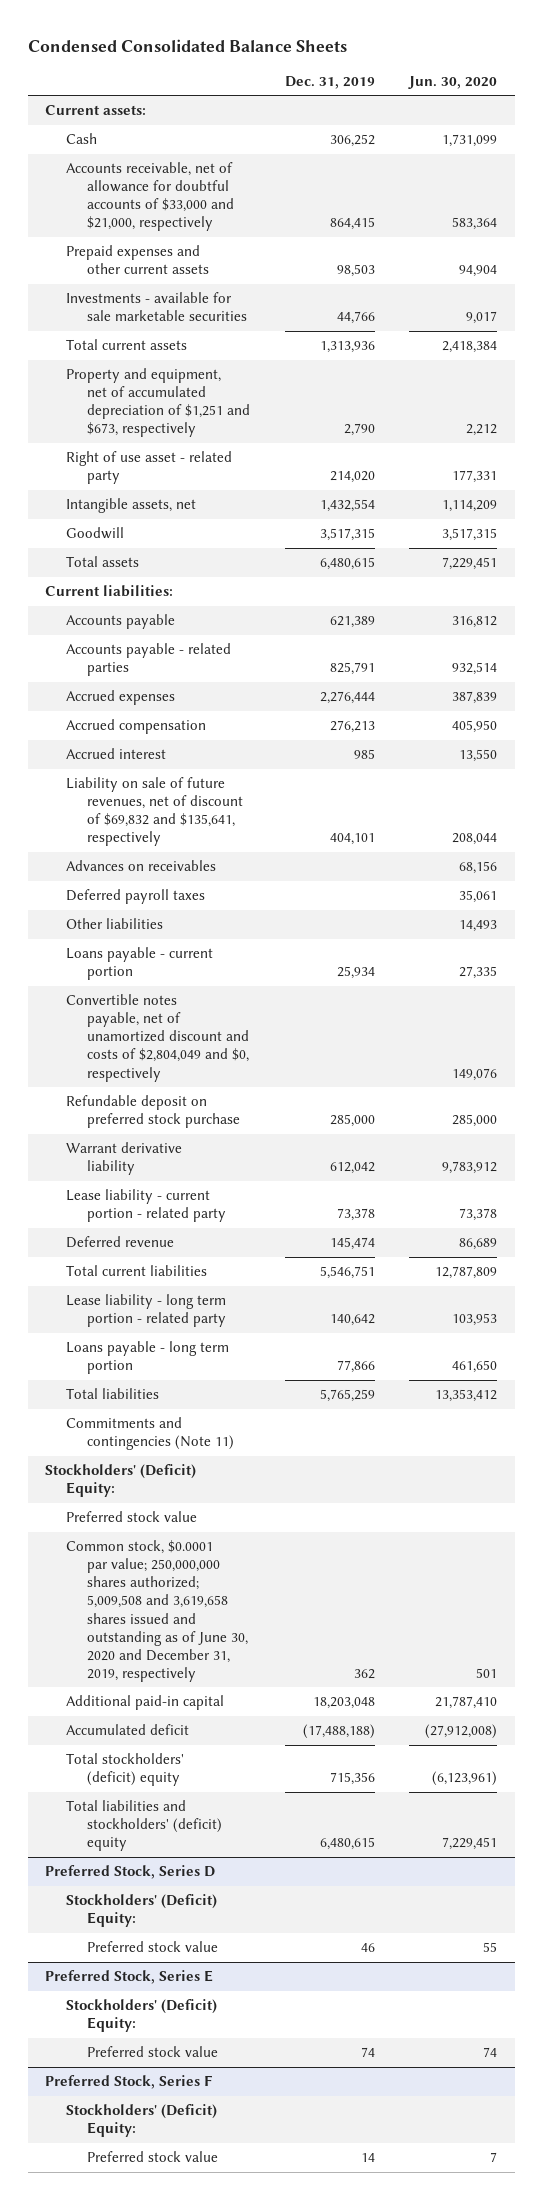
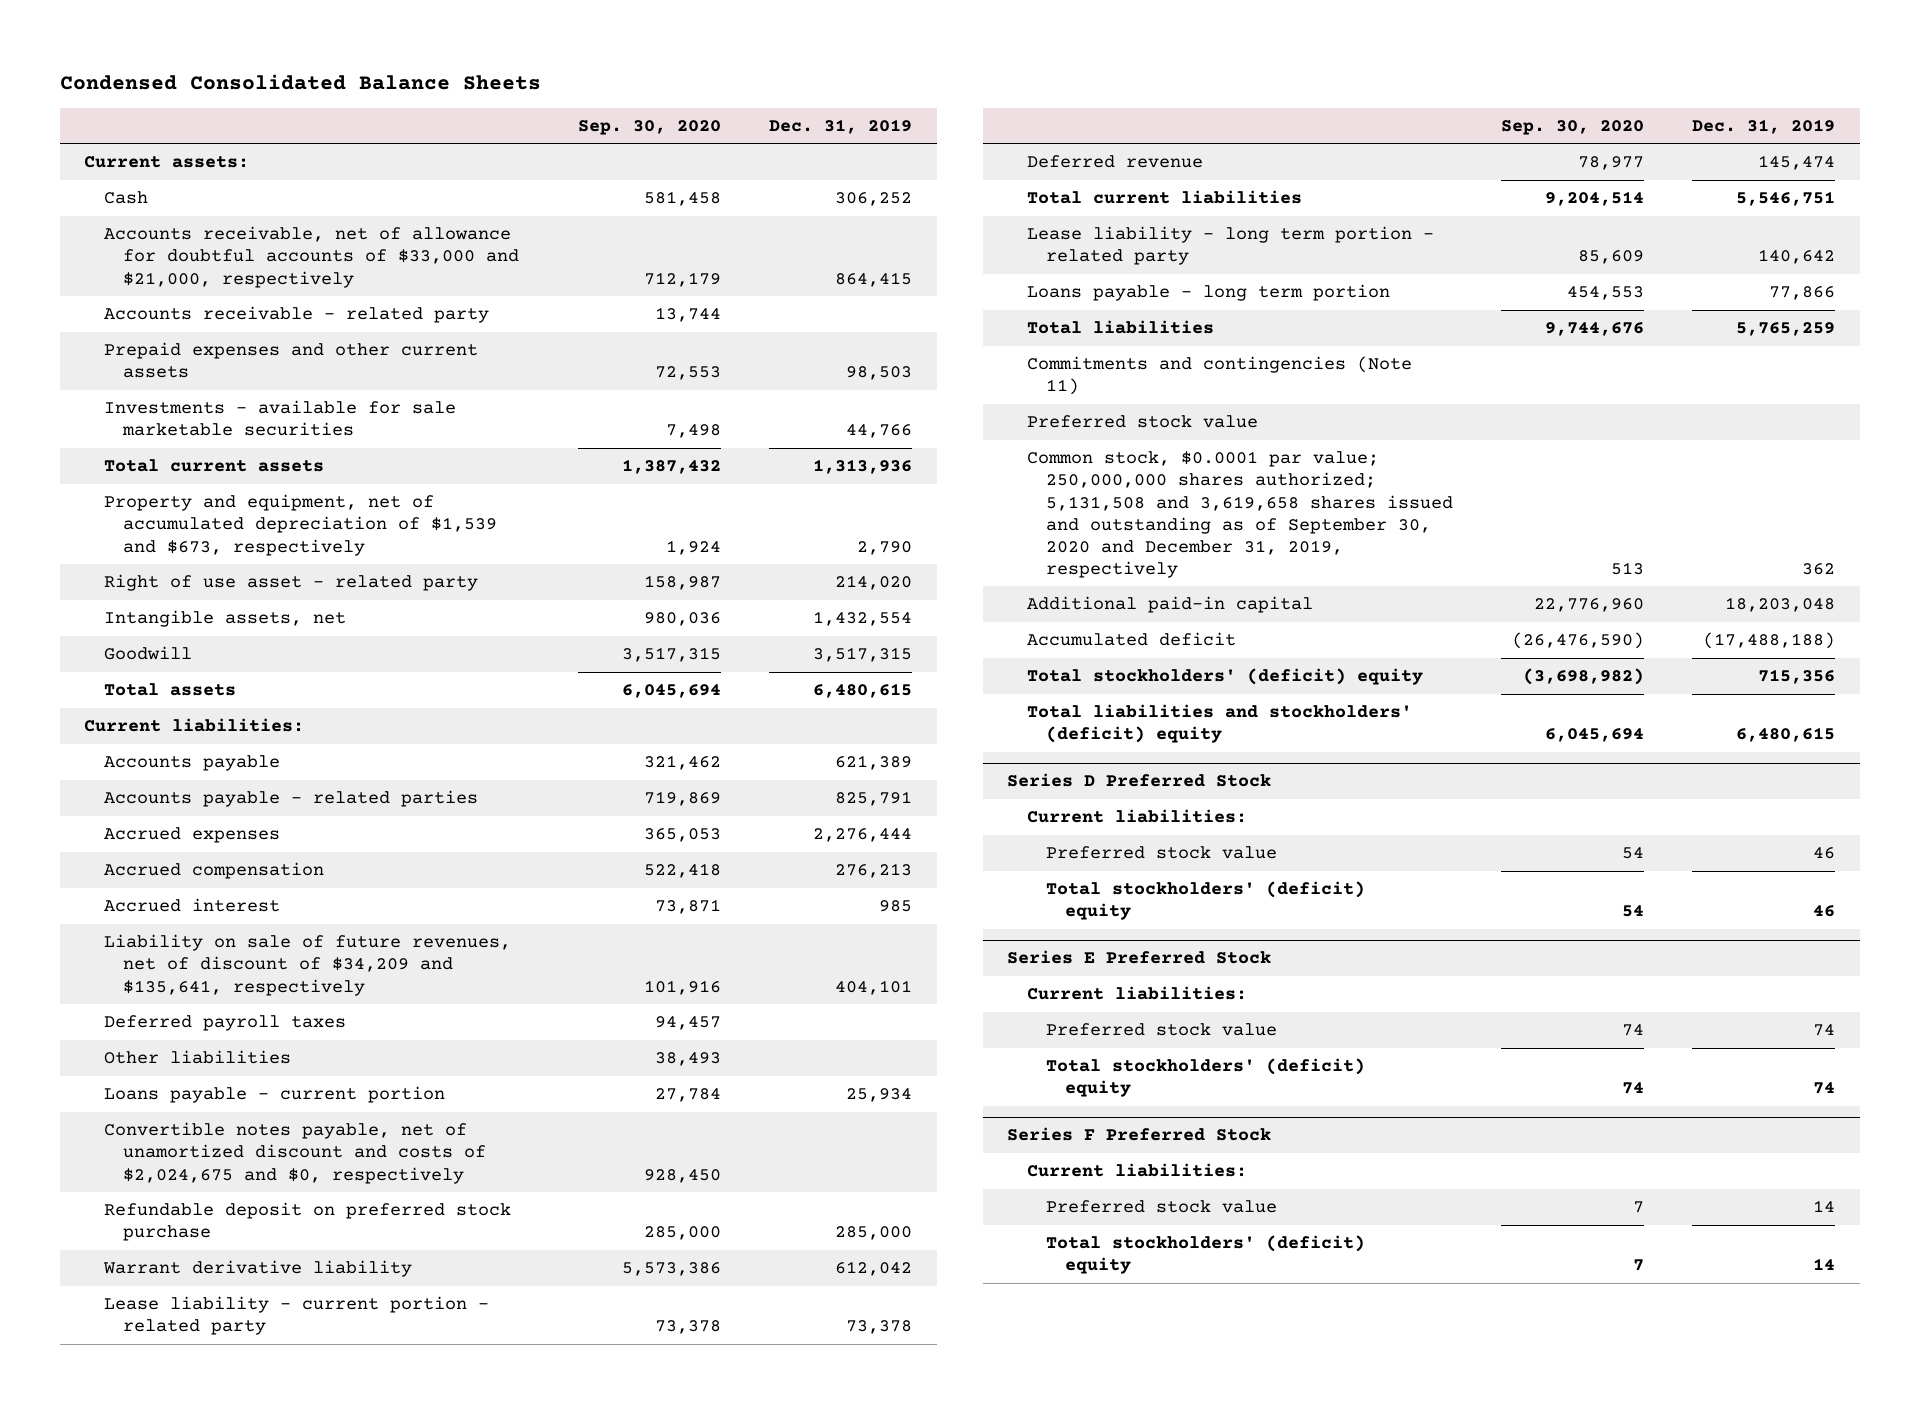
- | Dec. 31, 2019 | Jun. 30, 2020
+ | Sep. 30, 2020 | Dec. 31, 2019
+ Accounts receivable - related party | 13,744 |
- Property and equipment, net of accumulated depreciation of $1,251 and $673, respectively | 2,790 | 2,212
+ Property and equipment, net of accumulated depreciation of $1,539 and $673, respectively | 1,924 | 2,790
- Liability on sale of future revenues, net of discount of $69,832 and $135,641, respectively | 404,101 | 208,044
- Advances on receivables | | 68,156
+ Liability on sale of future revenues, net of discount of $34,209 and $135,641, respectively | 101,916 | 404,101
- Convertible notes payable, net of unamortized discount and costs of $2,804,049 and $0, respectively | | 149,076
+ Convertible notes payable, net of unamortized discount and costs of $2,024,675 and $0, respectively | 928,450 |
- Stockholders' (Deficit) Equity:
- Common stock, $0.0001 par value; 250,000,000 shares authorized; 5,009,508 and 3,619,658 shares issued and outstanding as of June 30, 2020 and December 31, 2019, respectively | 362 | 501
+ Common stock, $0.0001 par value; 250,000,000 shares authorized; 5,131,508 and 3,619,658 shares issued and outstanding as of September 30, 2020 and December 31, 2019, respectively | 513 | 362
- Preferred Stock, Series D
- Stockholders' (Deficit) Equity:
+ Series D Preferred Stock
+ Current liabilities:
- Preferred Stock, Series E
- Stockholders' (Deficit) Equity:
+ Total stockholders' (deficit) equity | 54 | 46
+ Series E Preferred Stock
+ Current liabilities:
- Preferred Stock, Series F
- Stockholders' (Deficit) Equity:
+ Total stockholders' (deficit) equity | 74 | 74
+ Series F Preferred Stock
+ Current liabilities:
+ Total stockholders' (deficit) equity | 7 | 14

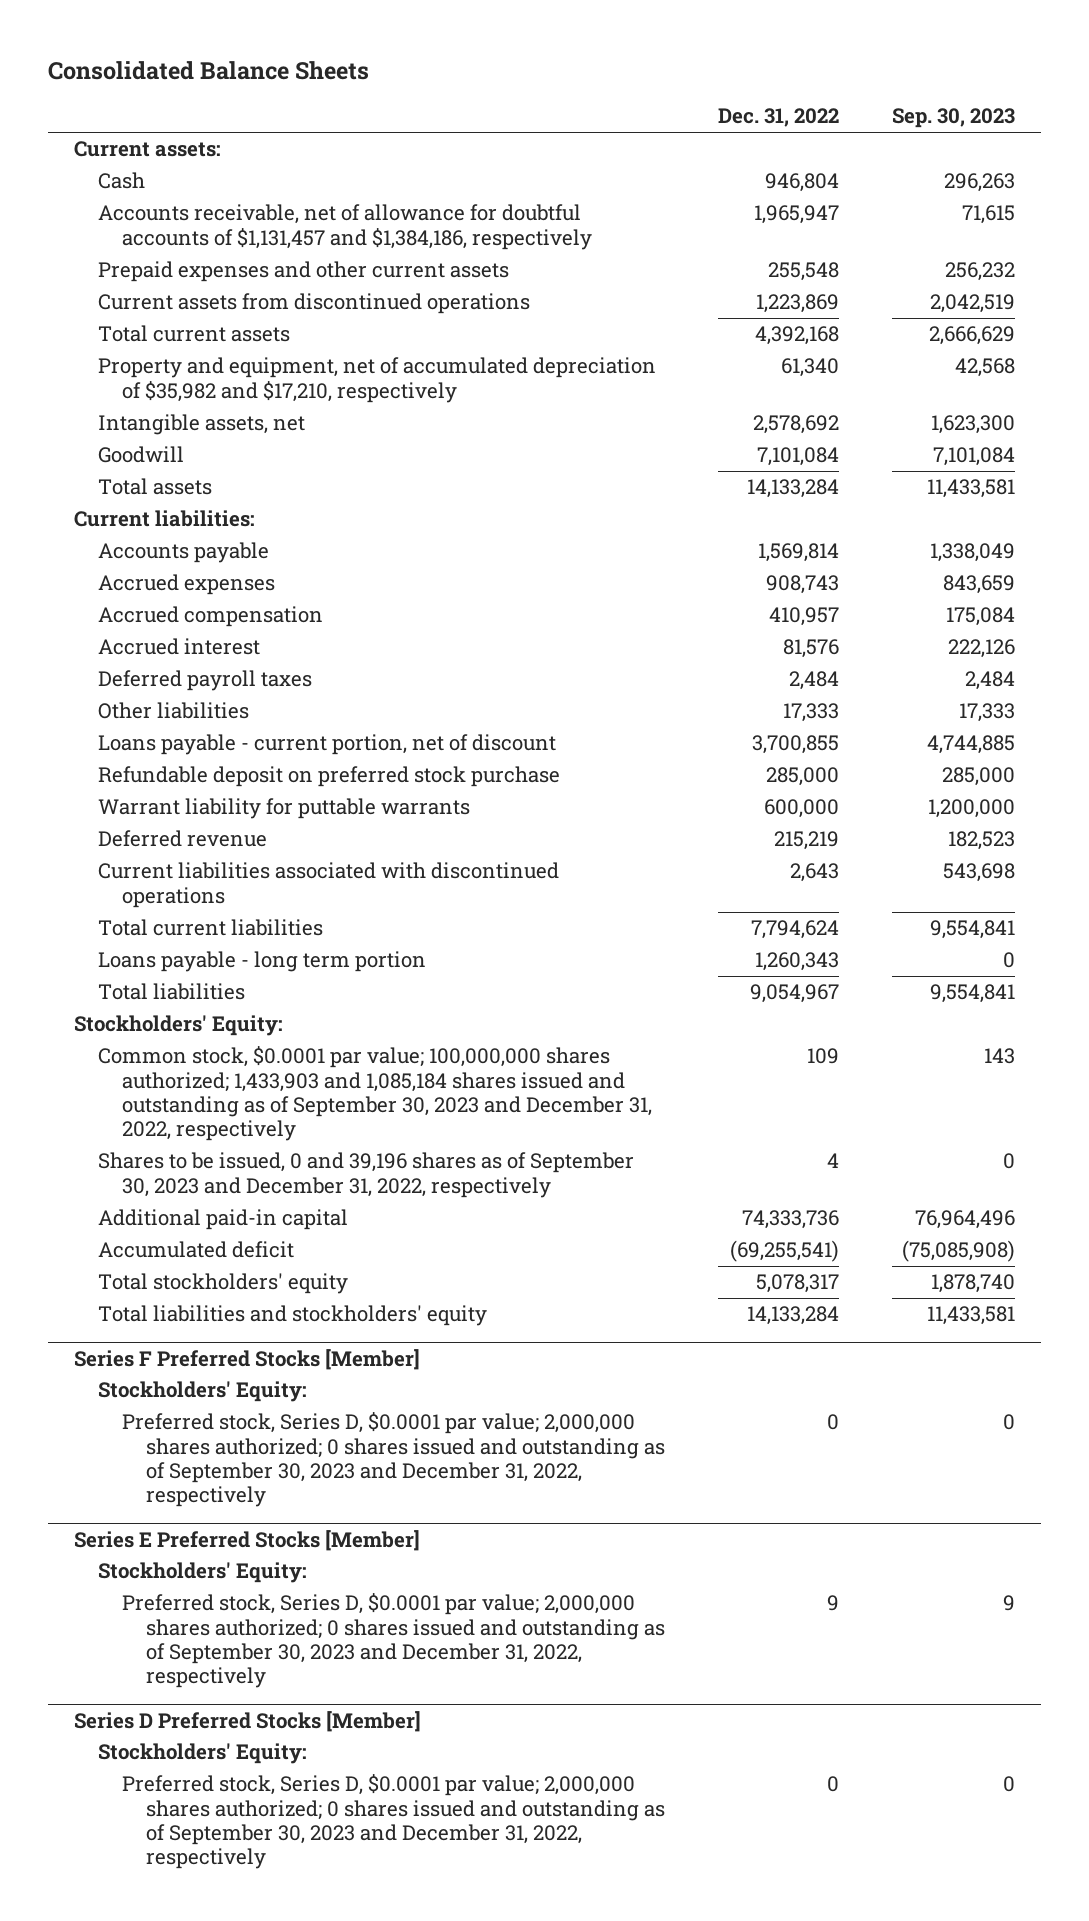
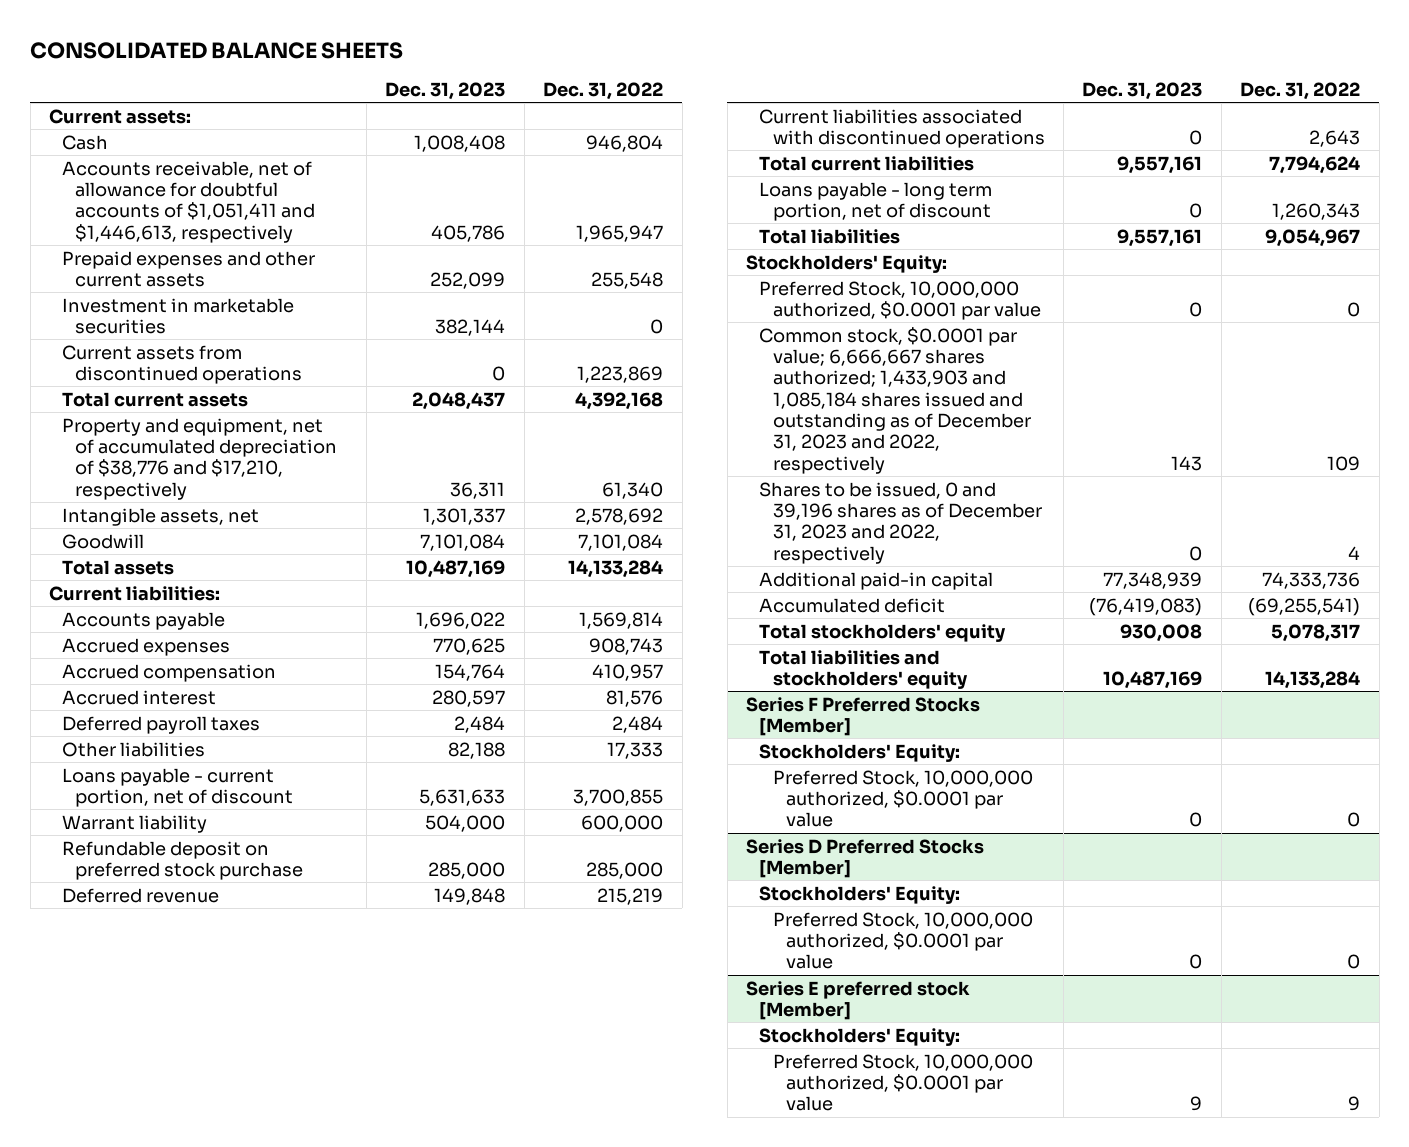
- Consolidated Balance Sheets
+ CONSOLIDATED BALANCE SHEETS
- | Dec. 31, 2022 | Sep. 30, 2023
+ | Dec. 31, 2023 | Dec. 31, 2022
- Accounts receivable, net of allowance for doubtful accounts of $1,131,457 and $1,384,186, respectively | 1,965,947 | 71,615
+ Accounts receivable, net of allowance for doubtful accounts of $1,051,411 and $1,446,613, respectively | 405,786 | 1,965,947
+ Investment in marketable securities | 382,144 | 0
- Property and equipment, net of accumulated depreciation of $35,982 and $17,210, respectively | 61,340 | 42,568
+ Property and equipment, net of accumulated depreciation of $38,776 and $17,210, respectively | 36,311 | 61,340
+ Warrant liability | 504,000 | 600,000
- Warrant liability for puttable warrants | 600,000 | 1,200,000
- Loans payable - long term portion | 1,260,343 | 0
+ Loans payable - long term portion, net of discount | 0 | 1,260,343
- Common stock, $0.0001 par value; 100,000,000 shares authorized; 1,433,903 and 1,085,184 shares issued and outstanding as of September 30, 2023 and December 31, 2022, respectively | 109 | 143
- Shares to be issued, 0 and 39,196 shares as of September 30, 2023 and December 31, 2022, respectively | 4 | 0
+ Preferred Stock, 10,000,000 authorized, $0.0001 par value | 0 | 0
+ Common stock, $0.0001 par value; 6,666,667 shares authorized; 1,433,903 and 1,085,184 shares issued and outstanding as of December 31, 2023 and 2022, respectively | 143 | 109
+ Shares to be issued, 0 and 39,196 shares as of December 31, 2023 and 2022, respectively | 0 | 4
@ Series F Preferred Stocks [Member]
- Preferred stock, Series D, $0.0001 par value; 2,000,000 shares authorized; 0 shares issued and outstanding as of September 30, 2023 and December 31, 2022, respectively | 0 | 0
- Series E Preferred Stocks [Member]
- Stockholders' Equity:
- Preferred stock, Series D, $0.0001 par value; 2,000,000 shares authorized; 0 shares issued and outstanding as of September 30, 2023 and December 31, 2022, respectively | 9 | 9
@ Series F Preferred Stocks [Member]
+ Preferred Stock, 10,000,000 authorized, $0.0001 par value | 0 | 0
@ Series D Preferred Stocks [Member]
- Preferred stock, Series D, $0.0001 par value; 2,000,000 shares authorized; 0 shares issued and outstanding as of September 30, 2023 and December 31, 2022, respectively | 0 | 0
+ Preferred Stock, 10,000,000 authorized, $0.0001 par value | 0 | 0
+ Series E preferred stock [Member]
+ Stockholders' Equity:
+ Preferred Stock, 10,000,000 authorized, $0.0001 par value | 9 | 9

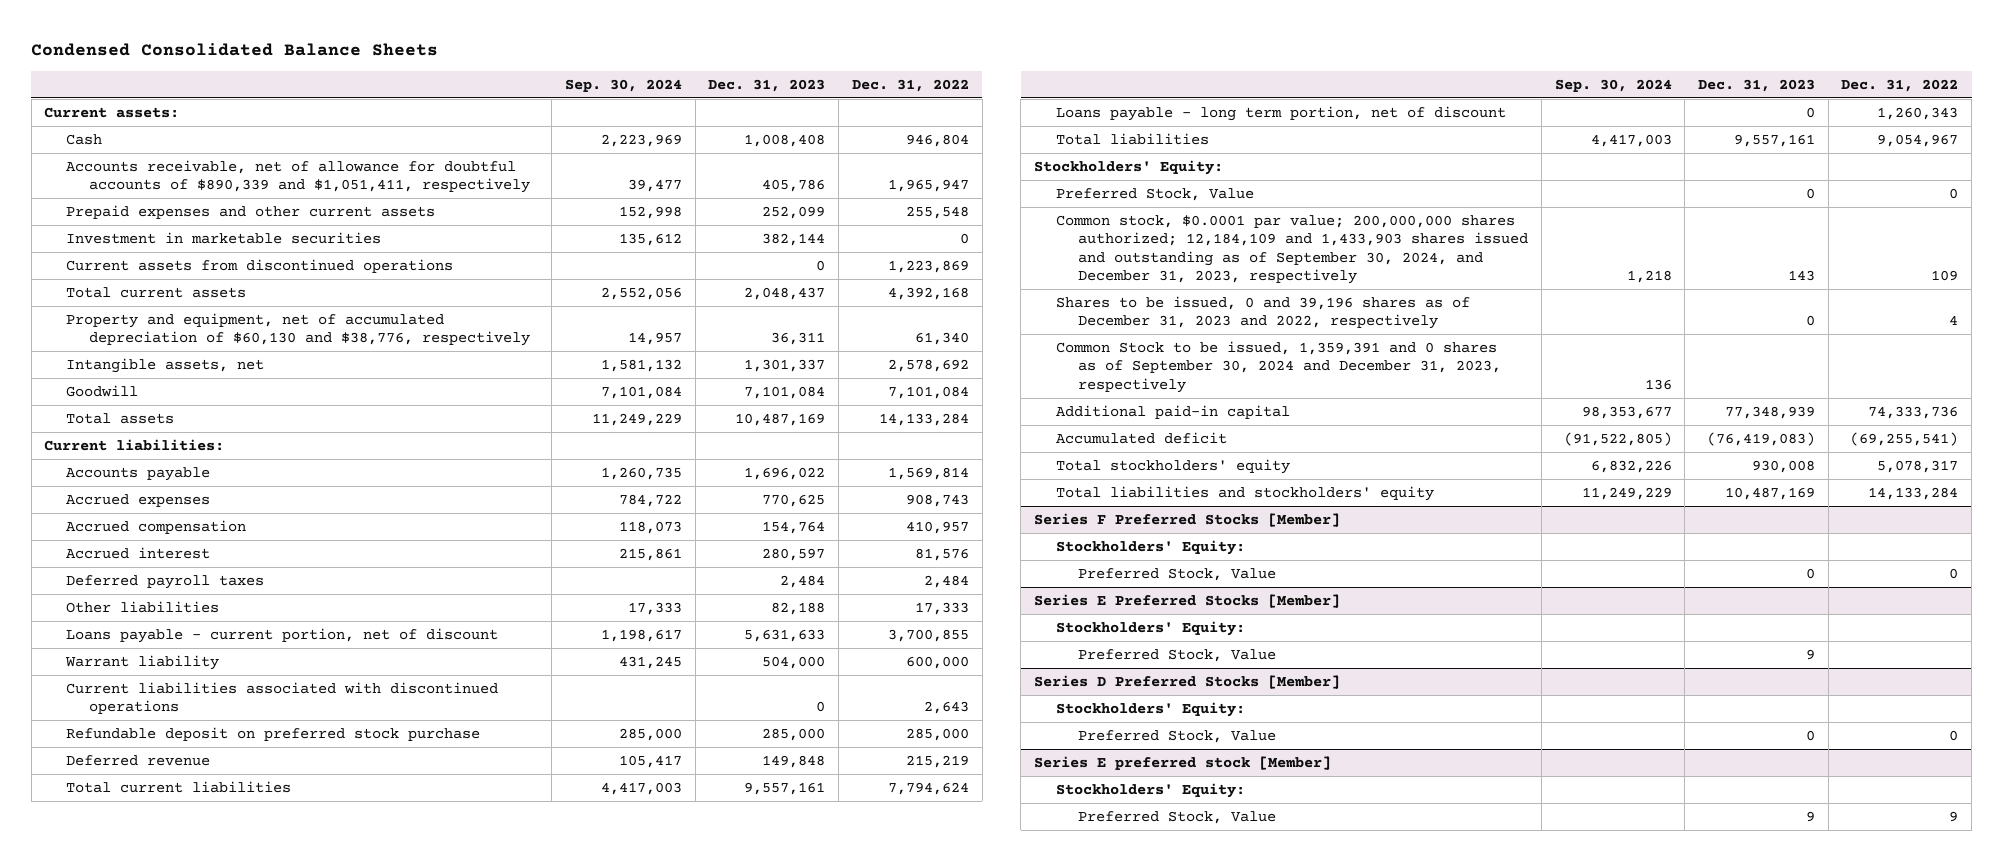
- CONSOLIDATED BALANCE SHEETS
+ Condensed Consolidated Balance Sheets
- | Dec. 31, 2023 | Dec. 31, 2022
+ | Sep. 30, 2024 | Dec. 31, 2023 | Dec. 31, 2022
- Accounts receivable, net of allowance for doubtful accounts of $1,051,411 and $1,446,613, respectively | 405,786 | 1,965,947
+ Accounts receivable, net of allowance for doubtful accounts of $890,339 and $1,051,411, respectively | 39,477 | 405,786 | 1,965,947
- Property and equipment, net of accumulated depreciation of $38,776 and $17,210, respectively | 36,311 | 61,340
+ Property and equipment, net of accumulated depreciation of $60,130 and $38,776, respectively | 14,957 | 36,311 | 61,340
moved up: Current liabilities associated with discontinued operations | | 0 | 2,643
- Preferred Stock, 10,000,000 authorized, $0.0001 par value | 0 | 0
- Common stock, $0.0001 par value; 6,666,667 shares authorized; 1,433,903 and 1,085,184 shares issued and outstanding as of December 31, 2023 and 2022, respectively | 143 | 109
+ Preferred Stock, Value | | 0 | 0
+ Common stock, $0.0001 par value; 200,000,000 shares authorized; 12,184,109 and 1,433,903 shares issued and outstanding as of September 30, 2024, and December 31, 2023, respectively | 1,218 | 143 | 109
+ Common Stock to be issued, 1,359,391 and 0 shares as of September 30, 2024 and December 31, 2023, respectively | 136 | |
@ Series F Preferred Stocks [Member]
- Preferred Stock, 10,000,000 authorized, $0.0001 par value | 0 | 0
+ Preferred Stock, Value | | 0 | 0
+ Series E Preferred Stocks [Member]
+ Stockholders' Equity:
+ Preferred Stock, Value | | 9 |
@ Series D Preferred Stocks [Member]
- Preferred Stock, 10,000,000 authorized, $0.0001 par value | 0 | 0
+ Preferred Stock, Value | | 0 | 0
@ Series E preferred stock [Member]
- Preferred Stock, 10,000,000 authorized, $0.0001 par value | 9 | 9
+ Preferred Stock, Value | | 9 | 9

